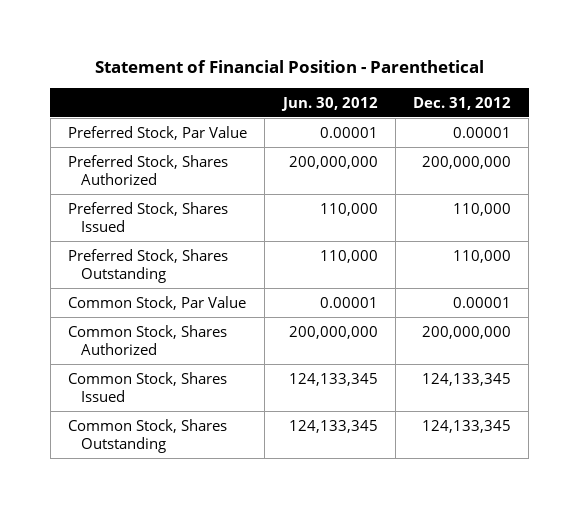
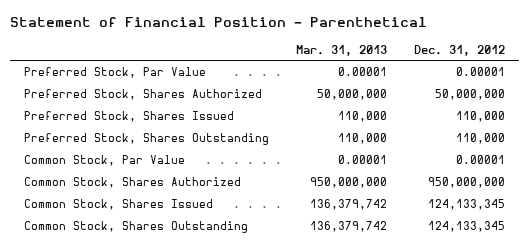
- | Jun. 30, 2012 | Dec. 31, 2012
+ | Mar. 31, 2013 | Dec. 31, 2012
- Preferred Stock, Shares Authorized | 200,000,000 | 200,000,000
+ Preferred Stock, Shares Authorized | 50,000,000 | 50,000,000
- Common Stock, Shares Authorized | 200,000,000 | 200,000,000
+ Common Stock, Shares Authorized | 950,000,000 | 950,000,000

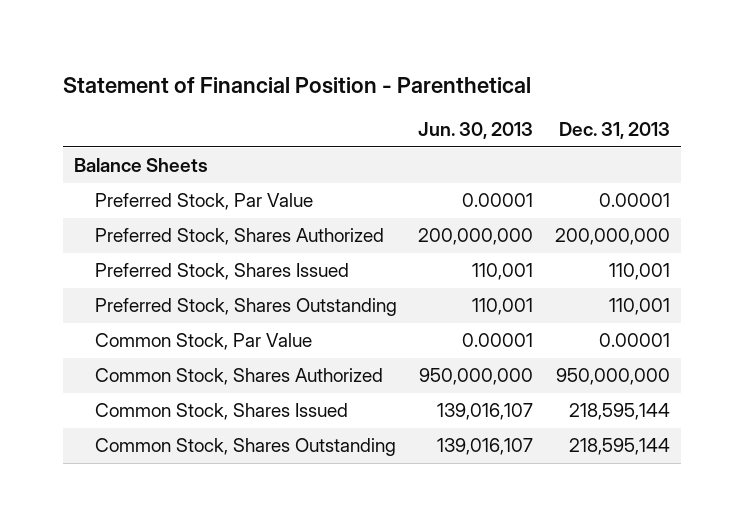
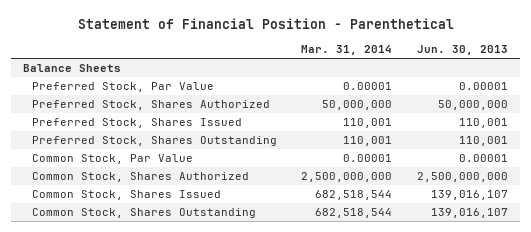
- | Jun. 30, 2013 | Dec. 31, 2013
+ | Mar. 31, 2014 | Jun. 30, 2013
- Preferred Stock, Shares Authorized | 200,000,000 | 200,000,000
+ Preferred Stock, Shares Authorized | 50,000,000 | 50,000,000
- Common Stock, Shares Authorized | 950,000,000 | 950,000,000
+ Common Stock, Shares Authorized | 2,500,000,000 | 2,500,000,000

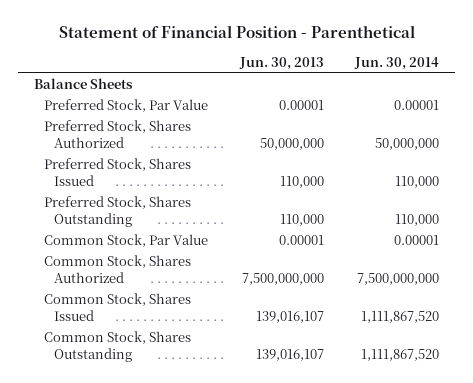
- | Mar. 31, 2014 | Jun. 30, 2013
+ | Jun. 30, 2013 | Jun. 30, 2014
- Preferred Stock, Shares Issued | 110,001 | 110,001
- Preferred Stock, Shares Outstanding | 110,001 | 110,001
+ Preferred Stock, Shares Issued | 110,000 | 110,000
+ Preferred Stock, Shares Outstanding | 110,000 | 110,000
- Common Stock, Shares Authorized | 2,500,000,000 | 2,500,000,000
+ Common Stock, Shares Authorized | 7,500,000,000 | 7,500,000,000

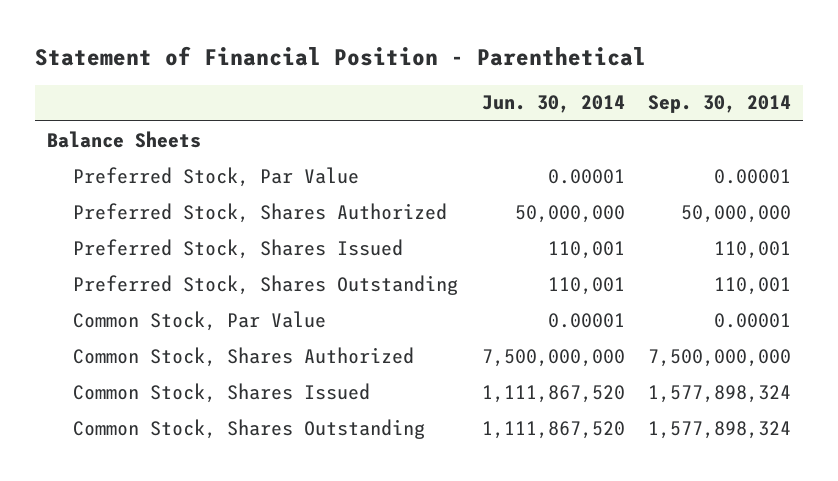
- | Jun. 30, 2013 | Jun. 30, 2014
+ | Jun. 30, 2014 | Sep. 30, 2014
- Preferred Stock, Shares Issued | 110,000 | 110,000
- Preferred Stock, Shares Outstanding | 110,000 | 110,000
+ Preferred Stock, Shares Issued | 110,001 | 110,001
+ Preferred Stock, Shares Outstanding | 110,001 | 110,001

